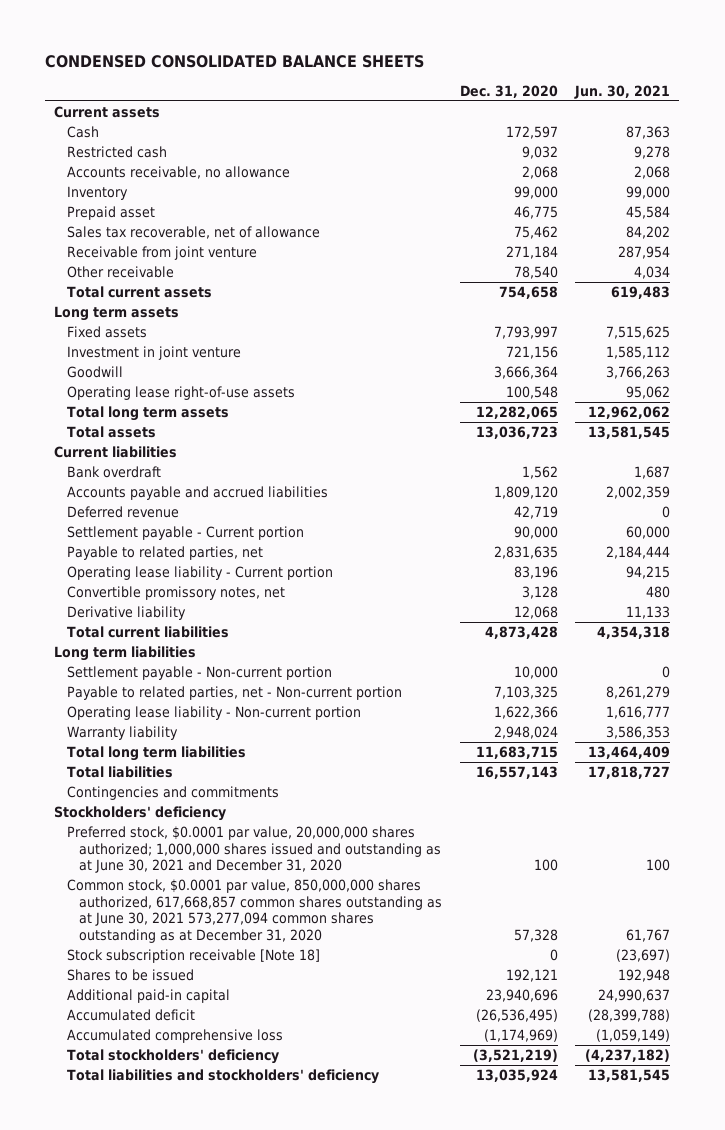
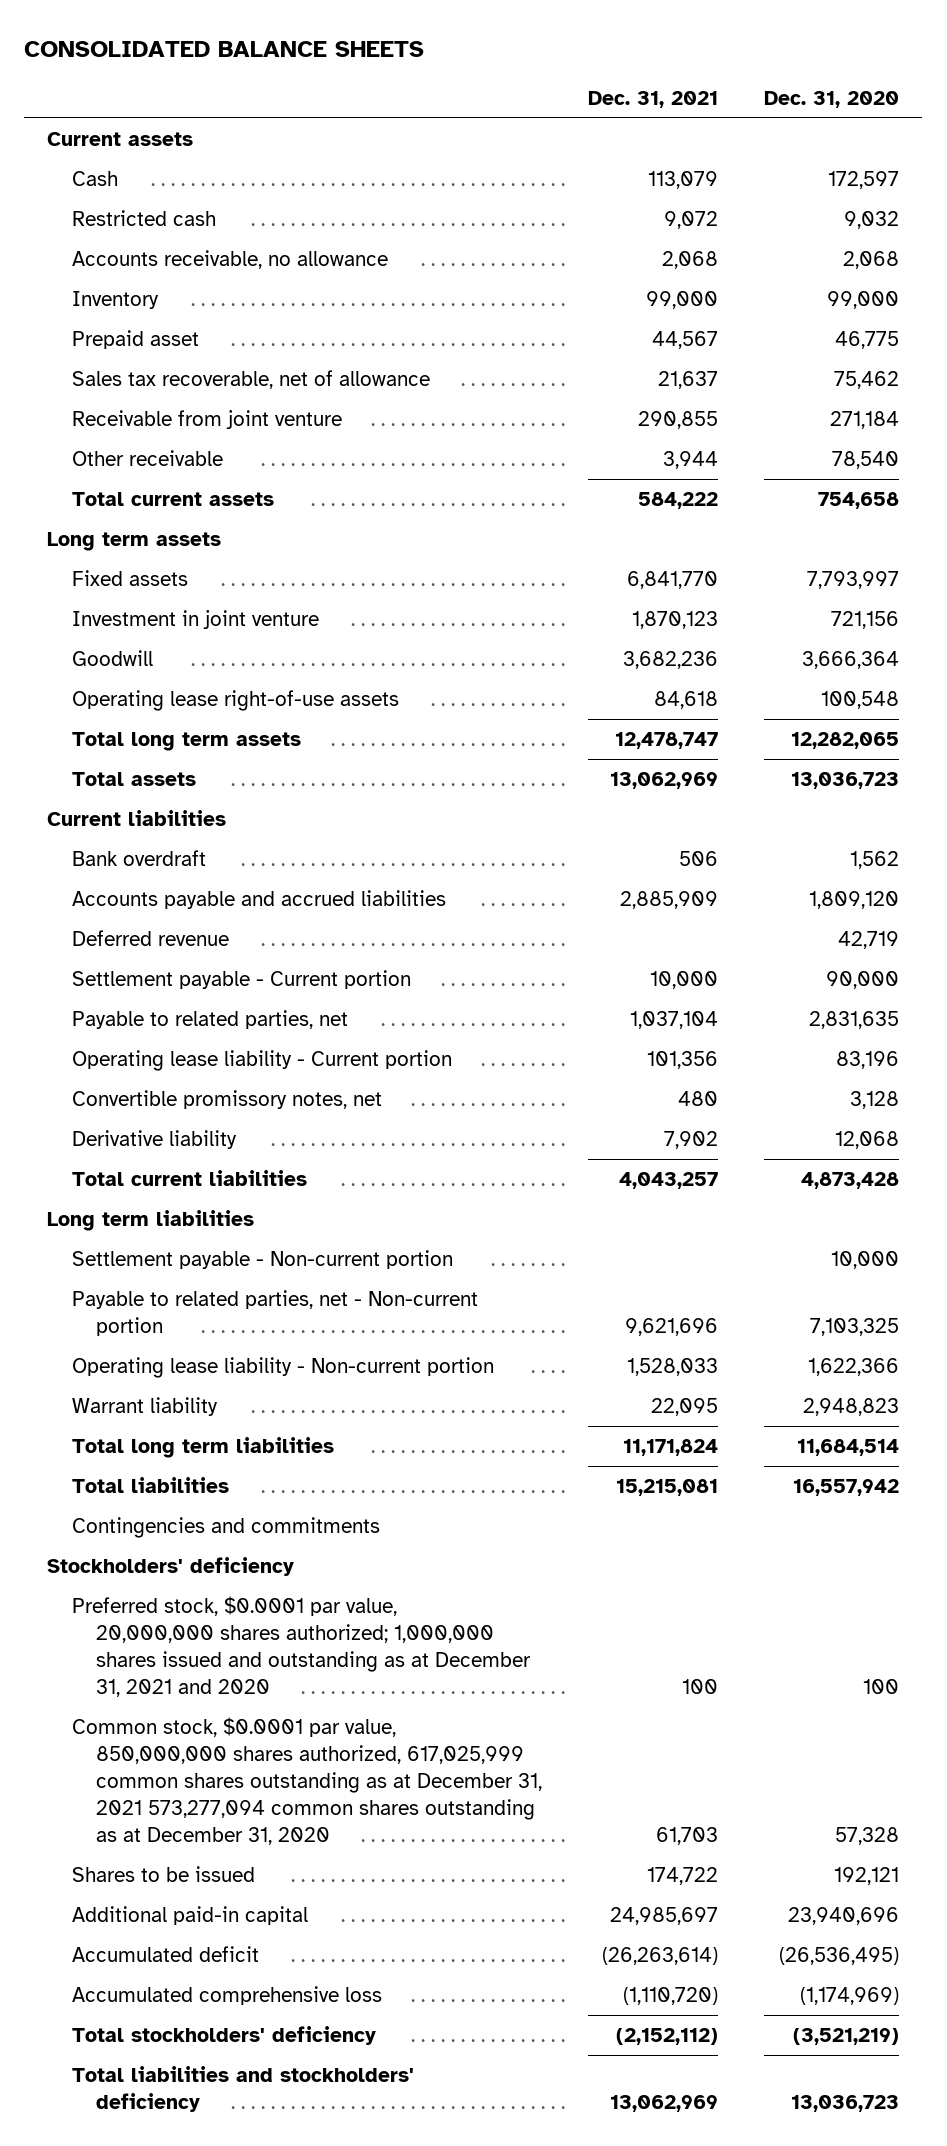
- CONDENSED CONSOLIDATED BALANCE SHEETS
+ CONSOLIDATED BALANCE SHEETS
- | Dec. 31, 2020 | Jun. 30, 2021
+ | Dec. 31, 2021 | Dec. 31, 2020
- Warranty liability | 2,948,024 | 3,586,353
- Total long term liabilities | 11,683,715 | 13,464,409
- Total liabilities | 16,557,143 | 17,818,727
+ Warrant liability | 22,095 | 2,948,823
+ Total long term liabilities | 11,171,824 | 11,684,514
+ Total liabilities | 15,215,081 | 16,557,942
- Preferred stock, $0.0001 par value, 20,000,000 shares authorized; 1,000,000 shares issued and outstanding as at June 30, 2021 and December 31, 2020 | 100 | 100
- Common stock, $0.0001 par value, 850,000,000 shares authorized, 617,668,857 common shares outstanding as at June 30, 2021 573,277,094 common shares outstanding as at December 31, 2020 | 57,328 | 61,767
- Stock subscription receivable [Note 18] | 0 | (23,697)
+ Preferred stock, $0.0001 par value, 20,000,000 shares authorized; 1,000,000 shares issued and outstanding as at December 31, 2021 and 2020 | 100 | 100
+ Common stock, $0.0001 par value, 850,000,000 shares authorized, 617,025,999 common shares outstanding as at December 31, 2021 573,277,094 common shares outstanding as at December 31, 2020 | 61,703 | 57,328
- Total liabilities and stockholders' deficiency | 13,035,924 | 13,581,545
+ Total liabilities and stockholders' deficiency | 13,062,969 | 13,036,723

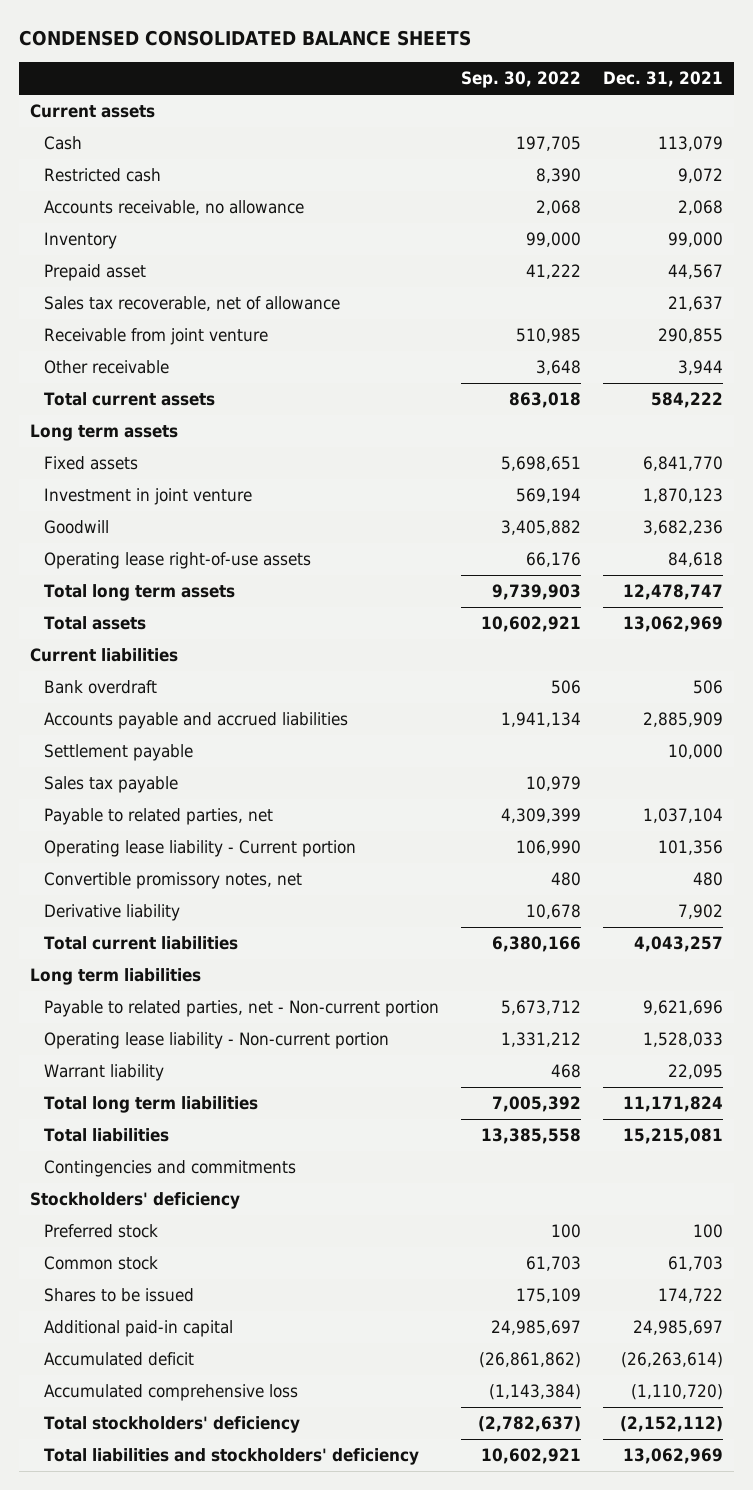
- CONSOLIDATED BALANCE SHEETS
+ CONDENSED CONSOLIDATED BALANCE SHEETS
- | Dec. 31, 2021 | Dec. 31, 2020
+ | Sep. 30, 2022 | Dec. 31, 2021
- Deferred revenue | | 42,719
- Settlement payable - Current portion | 10,000 | 90,000
+ Settlement payable | | 10,000
+ Sales tax payable | 10,979 |
- Settlement payable - Non-current portion | | 10,000
- Preferred stock, $0.0001 par value, 20,000,000 shares authorized; 1,000,000 shares issued and outstanding as at December 31, 2021 and 2020 | 100 | 100
- Common stock, $0.0001 par value, 850,000,000 shares authorized, 617,025,999 common shares outstanding as at December 31, 2021 573,277,094 common shares outstanding as at December 31, 2020 | 61,703 | 57,328
+ Preferred stock | 100 | 100
+ Common stock | 61,703 | 61,703

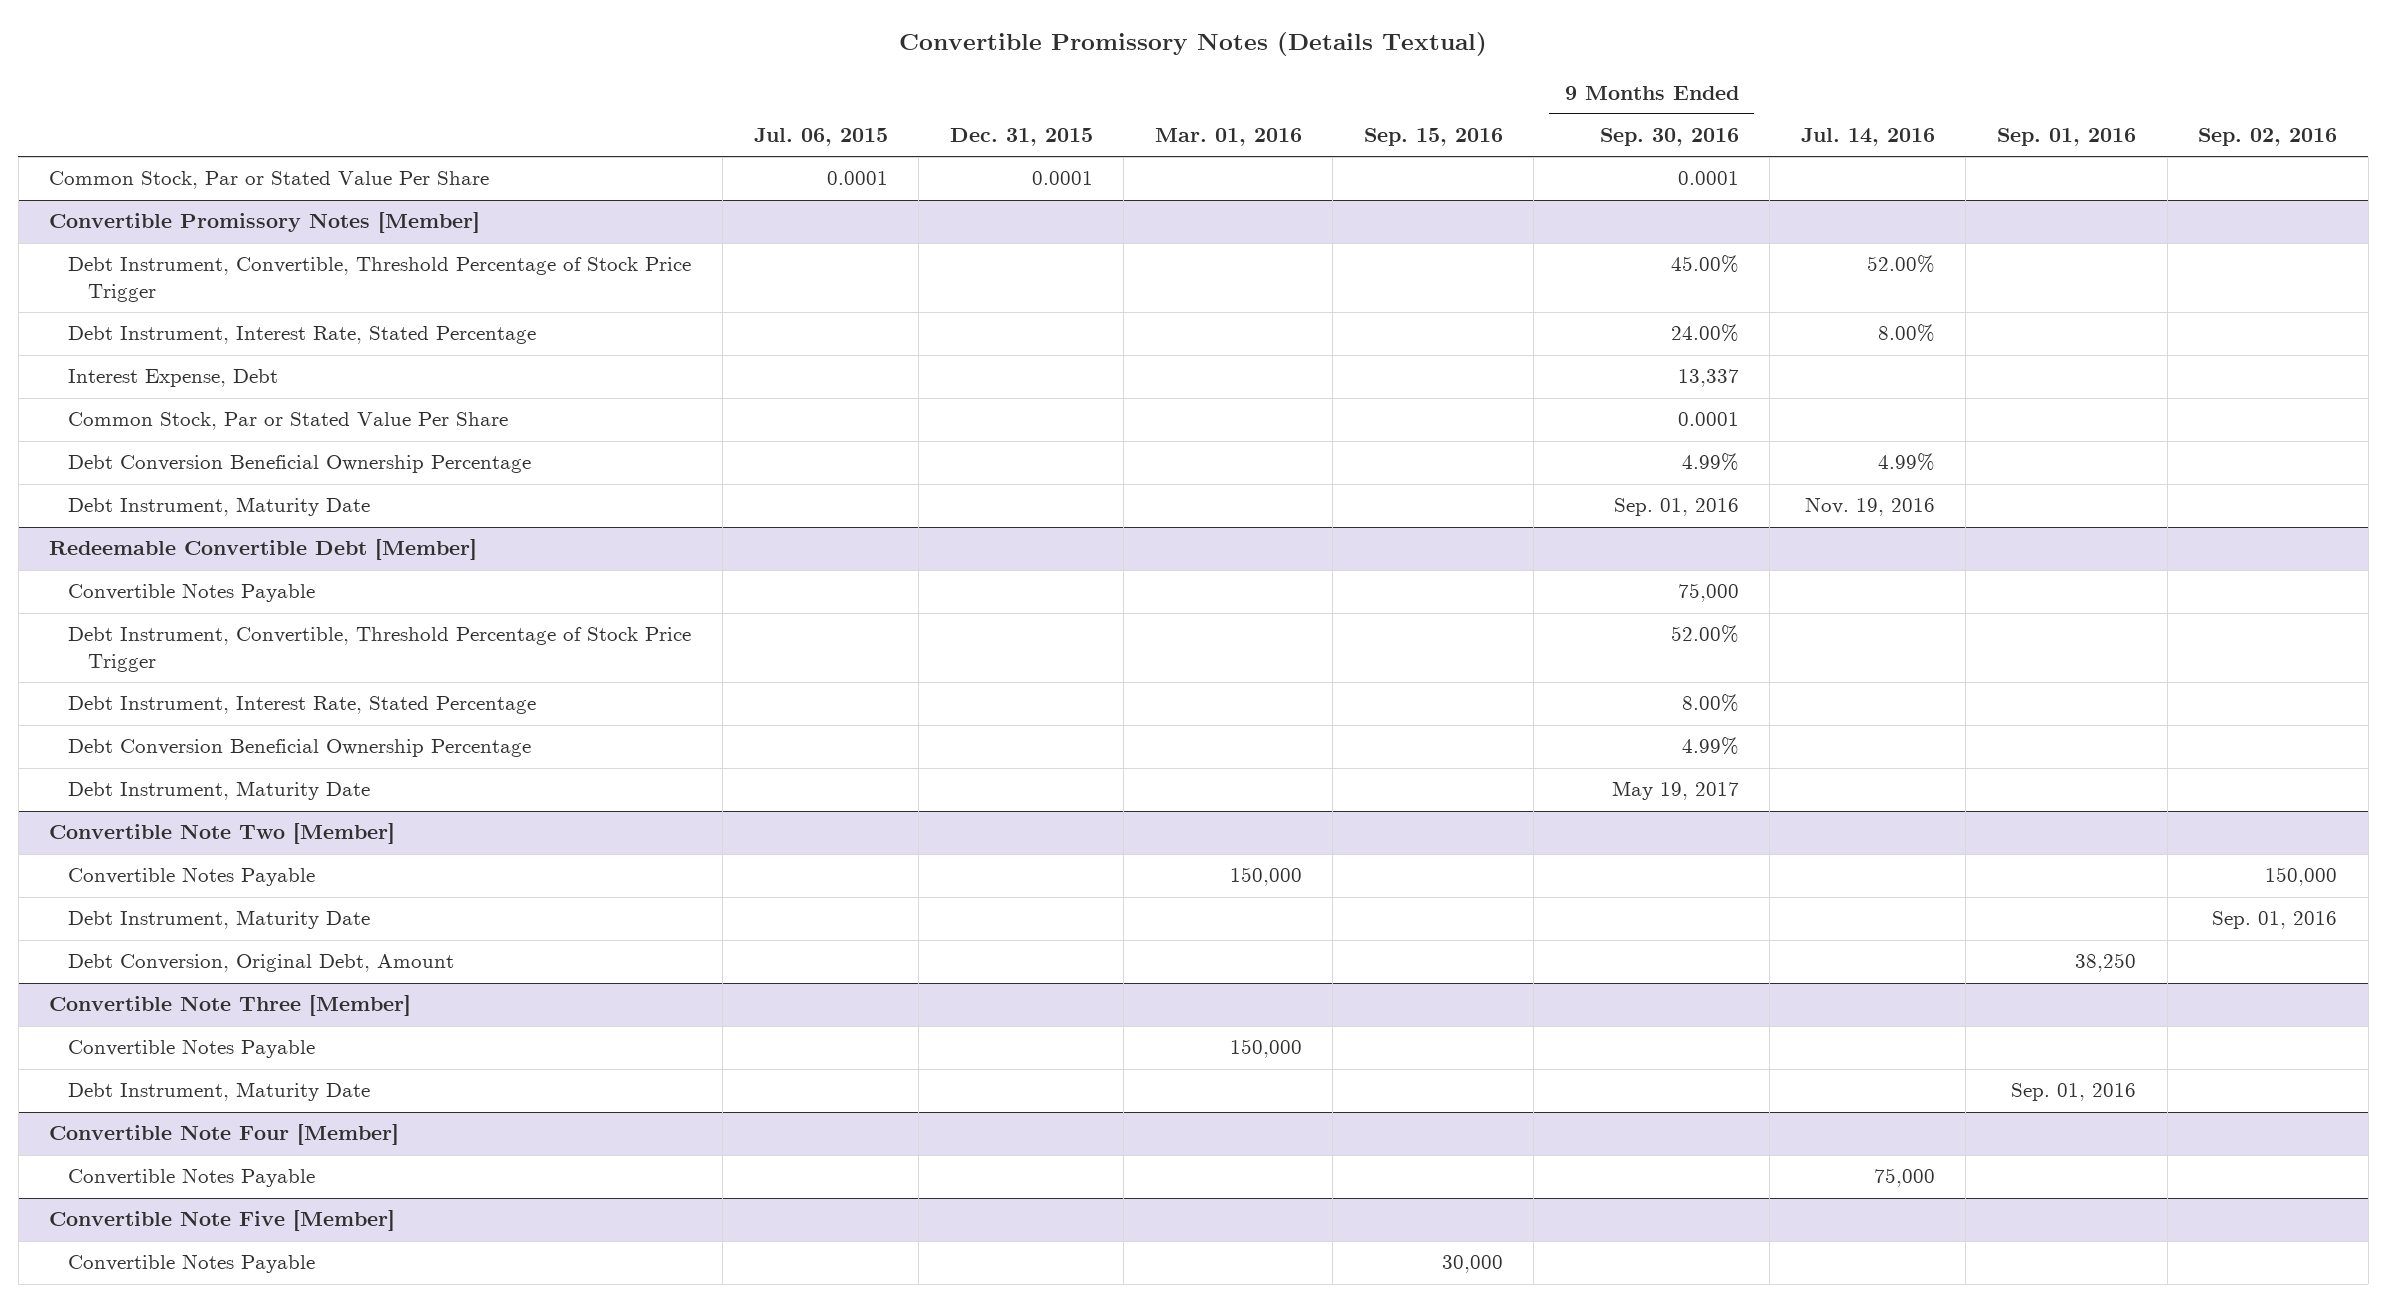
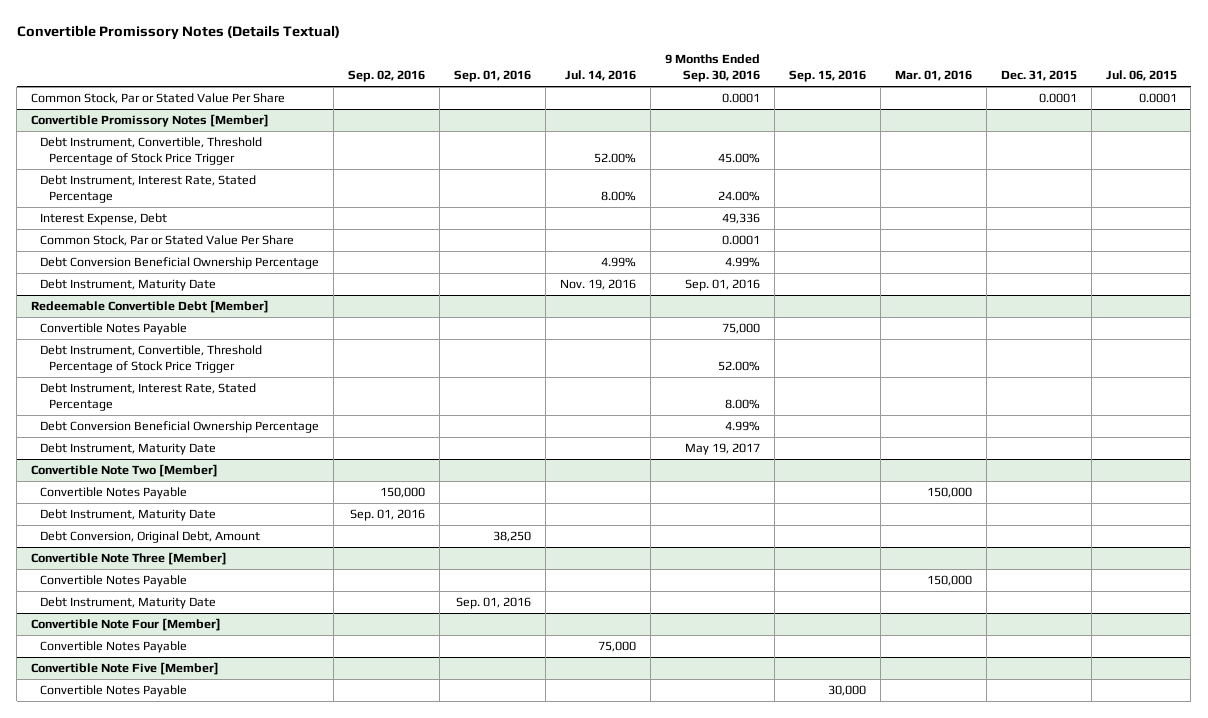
- | Jul. 06, 2015 | Dec. 31, 2015 | Mar. 01, 2016 | Sep. 15, 2016 | 9 Months Ended Sep. 30, 2016 | Jul. 14, 2016 | Sep. 01, 2016 | Sep. 02, 2016
+ | Sep. 02, 2016 | Sep. 01, 2016 | Jul. 14, 2016 | 9 Months Ended Sep. 30, 2016 | Sep. 15, 2016 | Mar. 01, 2016 | Dec. 31, 2015 | Jul. 06, 2015
@ Convertible Promissory Notes [Member]
- Interest Expense, Debt | | | | | 13,337 | | |
+ Interest Expense, Debt | | | | 49,336 | | | |

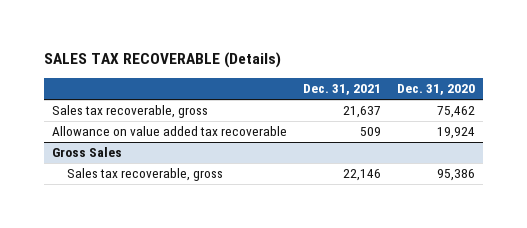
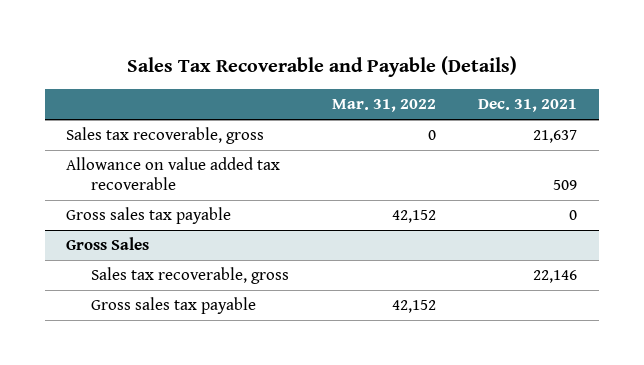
- SALES TAX RECOVERABLE (Details)
+ Sales Tax Recoverable and Payable (Details)
- | Dec. 31, 2021 | Dec. 31, 2020
+ | Mar. 31, 2022 | Dec. 31, 2021
+ Gross sales tax payable | 42,152 | 0
@ Gross Sales
+ Gross sales tax payable | 42,152 |

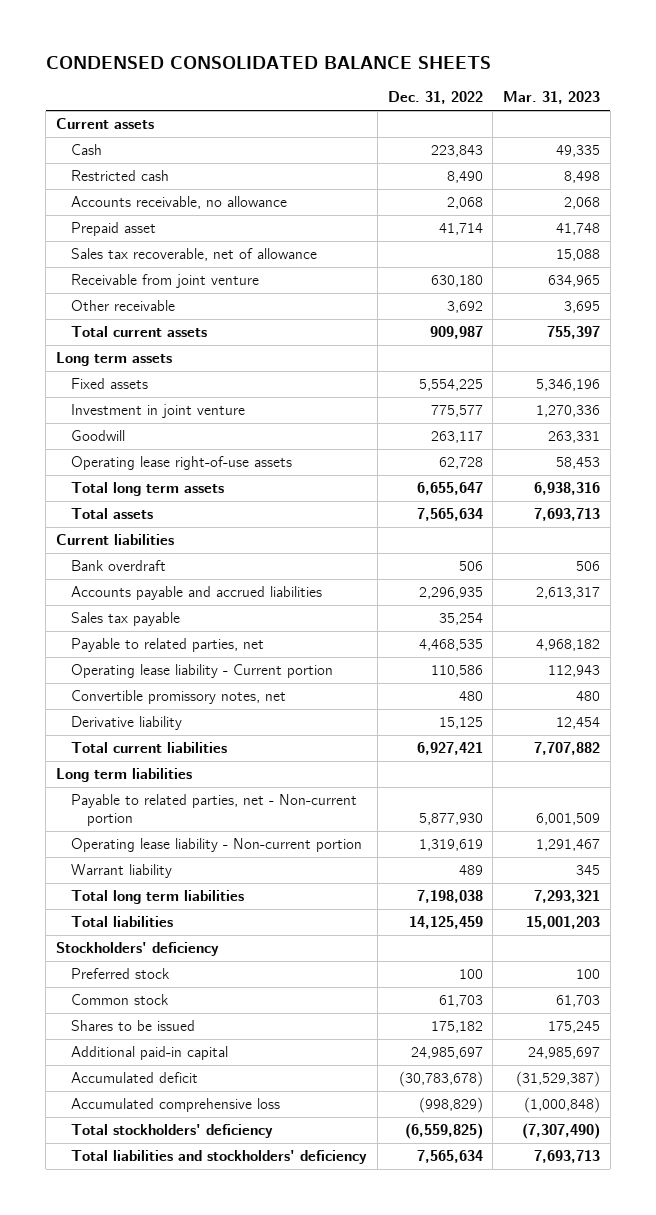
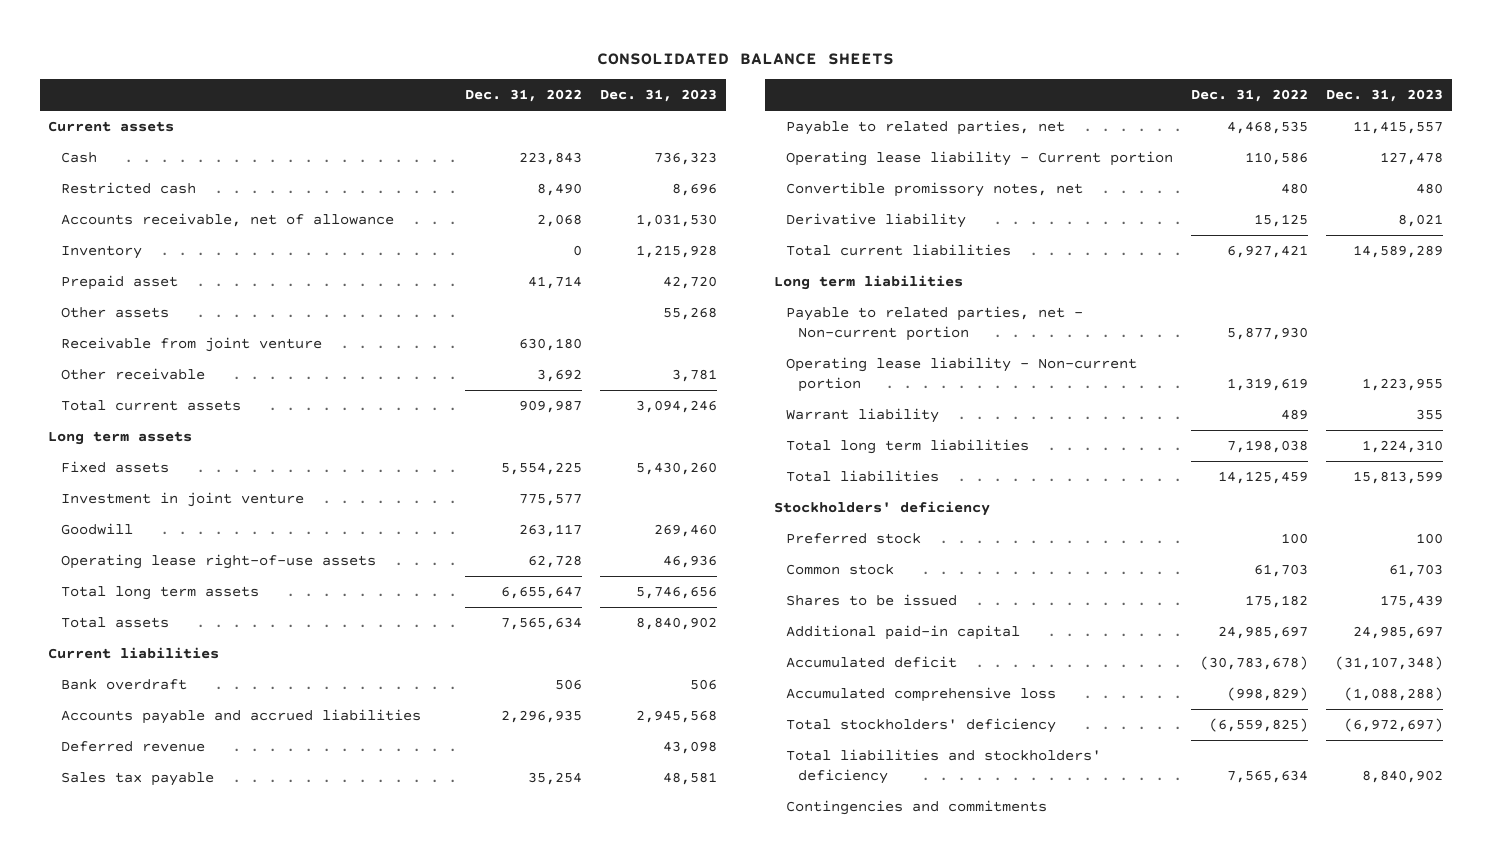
- CONDENSED CONSOLIDATED BALANCE SHEETS
+ CONSOLIDATED BALANCE SHEETS
- | Dec. 31, 2022 | Mar. 31, 2023
+ | Dec. 31, 2022 | Dec. 31, 2023
- Accounts receivable, no allowance | 2,068 | 2,068
+ Accounts receivable, net of allowance | 2,068 | 1,031,530
+ Inventory | 0 | 1,215,928
- Sales tax recoverable, net of allowance | | 15,088
+ Other assets | | 55,268
+ Deferred revenue | | 43,098
+ Contingencies and commitments

